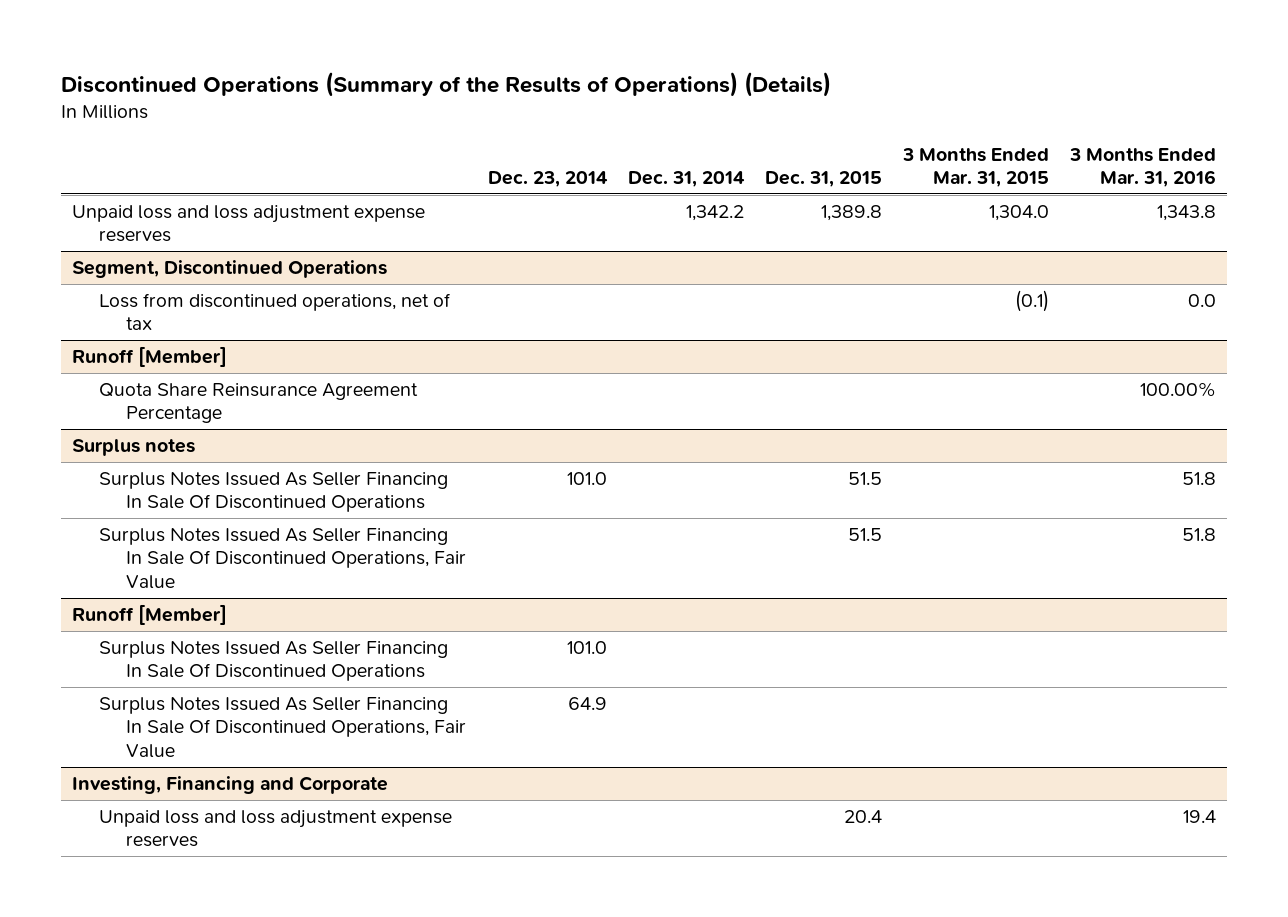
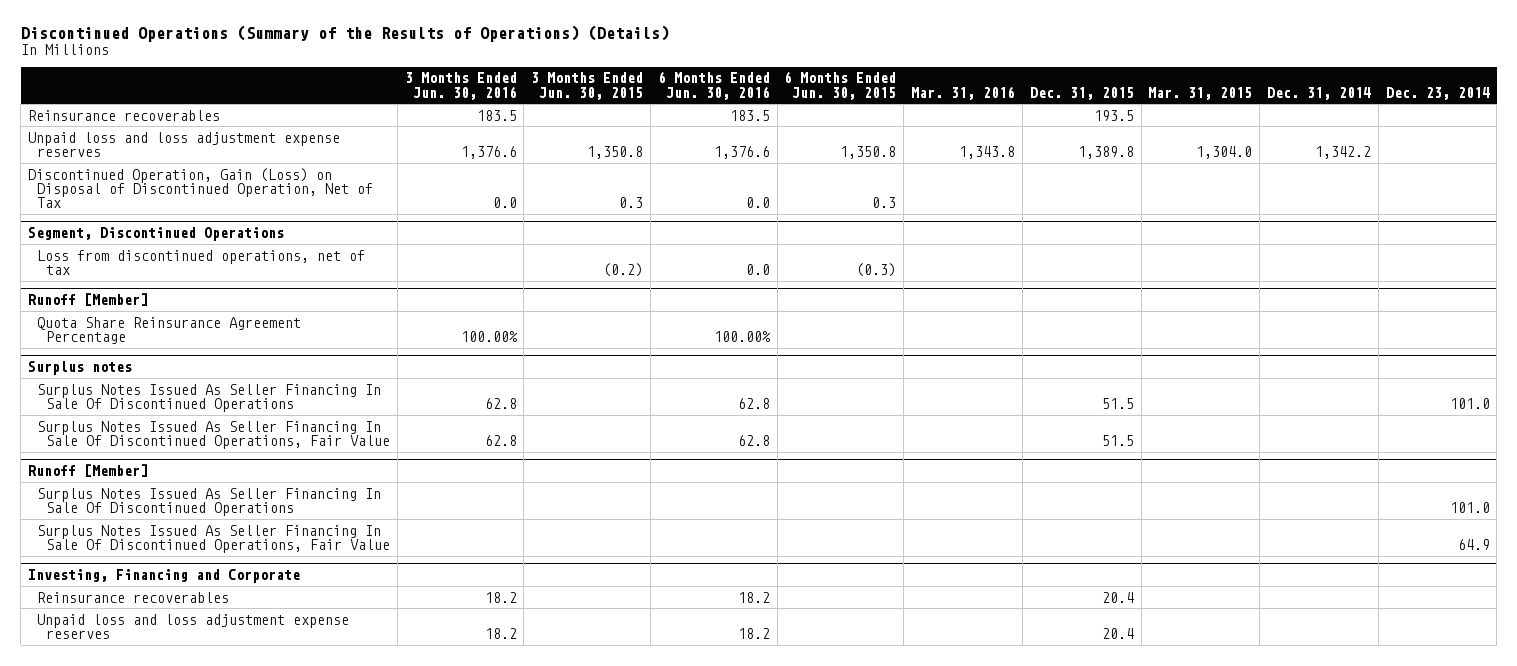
- | Dec. 23, 2014 | Dec. 31, 2014 | Dec. 31, 2015 | 3 Months Ended Mar. 31, 2015 | 3 Months Ended Mar. 31, 2016
+ | 3 Months Ended Jun. 30, 2016 | 3 Months Ended Jun. 30, 2015 | 6 Months Ended Jun. 30, 2016 | 6 Months Ended Jun. 30, 2015 | Mar. 31, 2016 | Dec. 31, 2015 | Mar. 31, 2015 | Dec. 31, 2014 | Dec. 23, 2014
+ Reinsurance recoverables | 183.5 | | 183.5 | | | 193.5 | | |
+ Discontinued Operation, Gain (Loss) on Disposal of Discontinued Operation, Net of Tax | 0.0 | 0.3 | 0.0 | 0.3 | | | | |
@ Investing, Financing and Corporate
+ Reinsurance recoverables | 18.2 | | 18.2 | | | 20.4 | | |

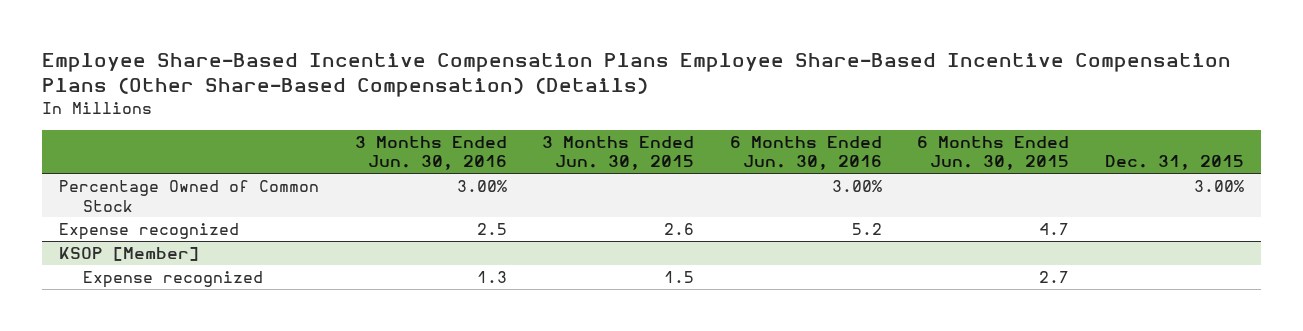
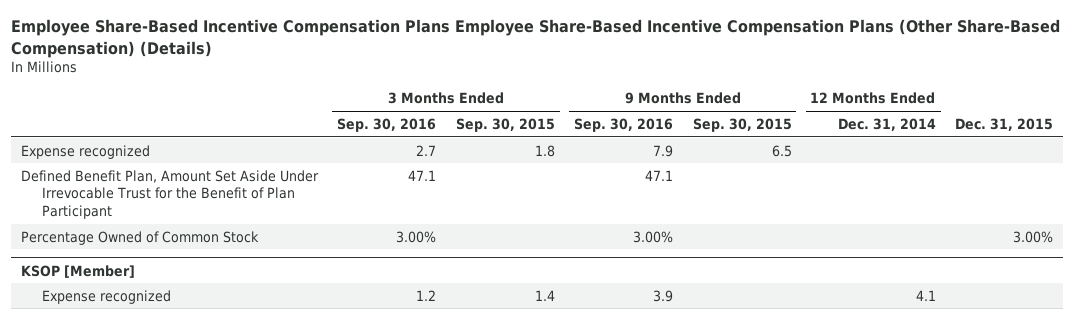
- | 3 Months Ended Jun. 30, 2016 | 3 Months Ended Jun. 30, 2015 | 6 Months Ended Jun. 30, 2016 | 6 Months Ended Jun. 30, 2015 | Dec. 31, 2015
+ | 3 Months Ended Sep. 30, 2016 | 3 Months Ended Sep. 30, 2015 | 9 Months Ended Sep. 30, 2016 | 9 Months Ended Sep. 30, 2015 | 12 Months Ended Dec. 31, 2014 | Dec. 31, 2015
+ Defined Benefit Plan, Amount Set Aside Under Irrevocable Trust for the Benefit of Plan Participant | 47.1 | | 47.1 | | |
moved down: Percentage Owned of Common Stock | 3.00% | | 3.00% | | | 3.00%

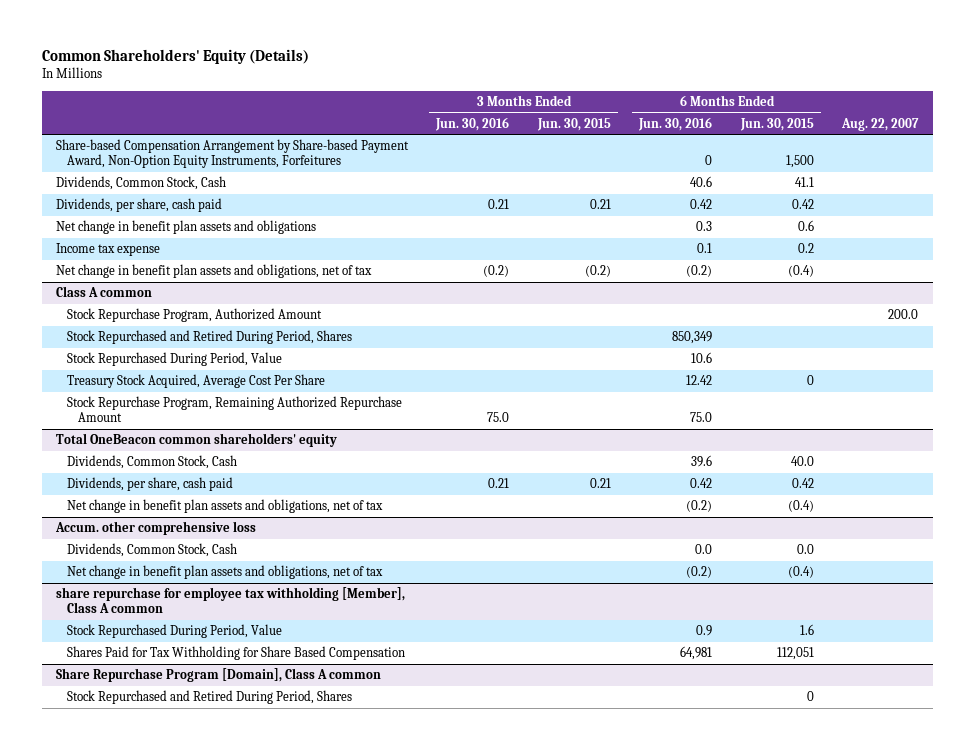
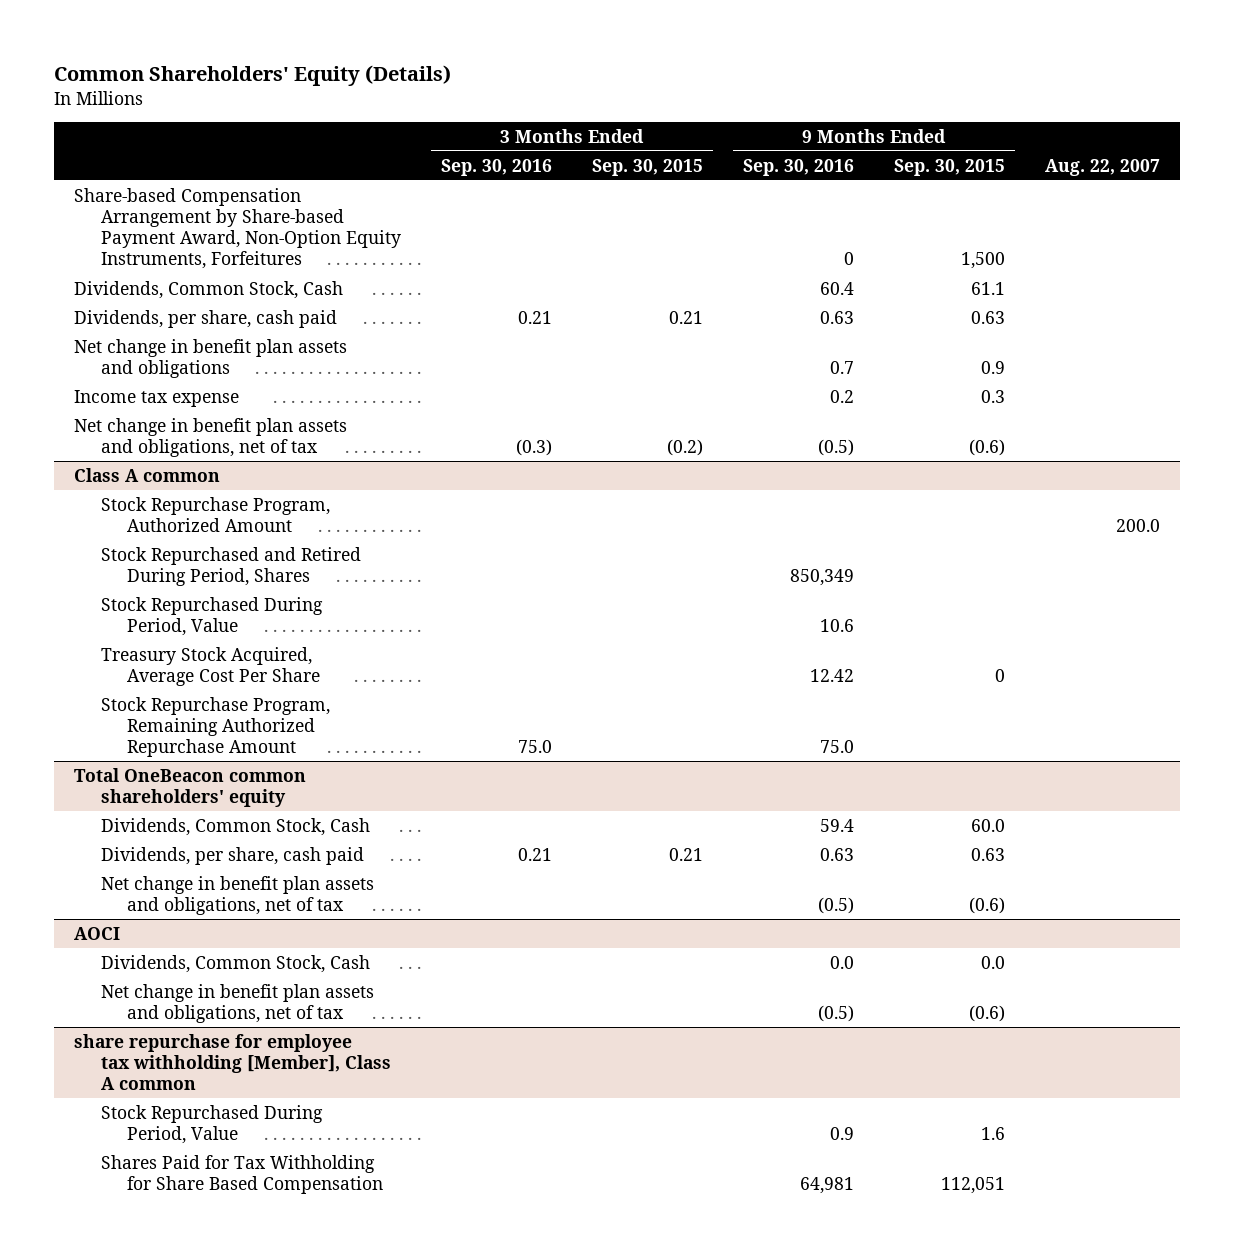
- | 3 Months Ended Jun. 30, 2016 | 3 Months Ended Jun. 30, 2015 | 6 Months Ended Jun. 30, 2016 | 6 Months Ended Jun. 30, 2015 | Aug. 22, 2007
+ | 3 Months Ended Sep. 30, 2016 | 3 Months Ended Sep. 30, 2015 | 9 Months Ended Sep. 30, 2016 | 9 Months Ended Sep. 30, 2015 | Aug. 22, 2007
- Accum. other comprehensive loss
+ AOCI
- Share Repurchase Program [Domain], Class A common
- Stock Repurchased and Retired During Period, Shares | | | | 0 |

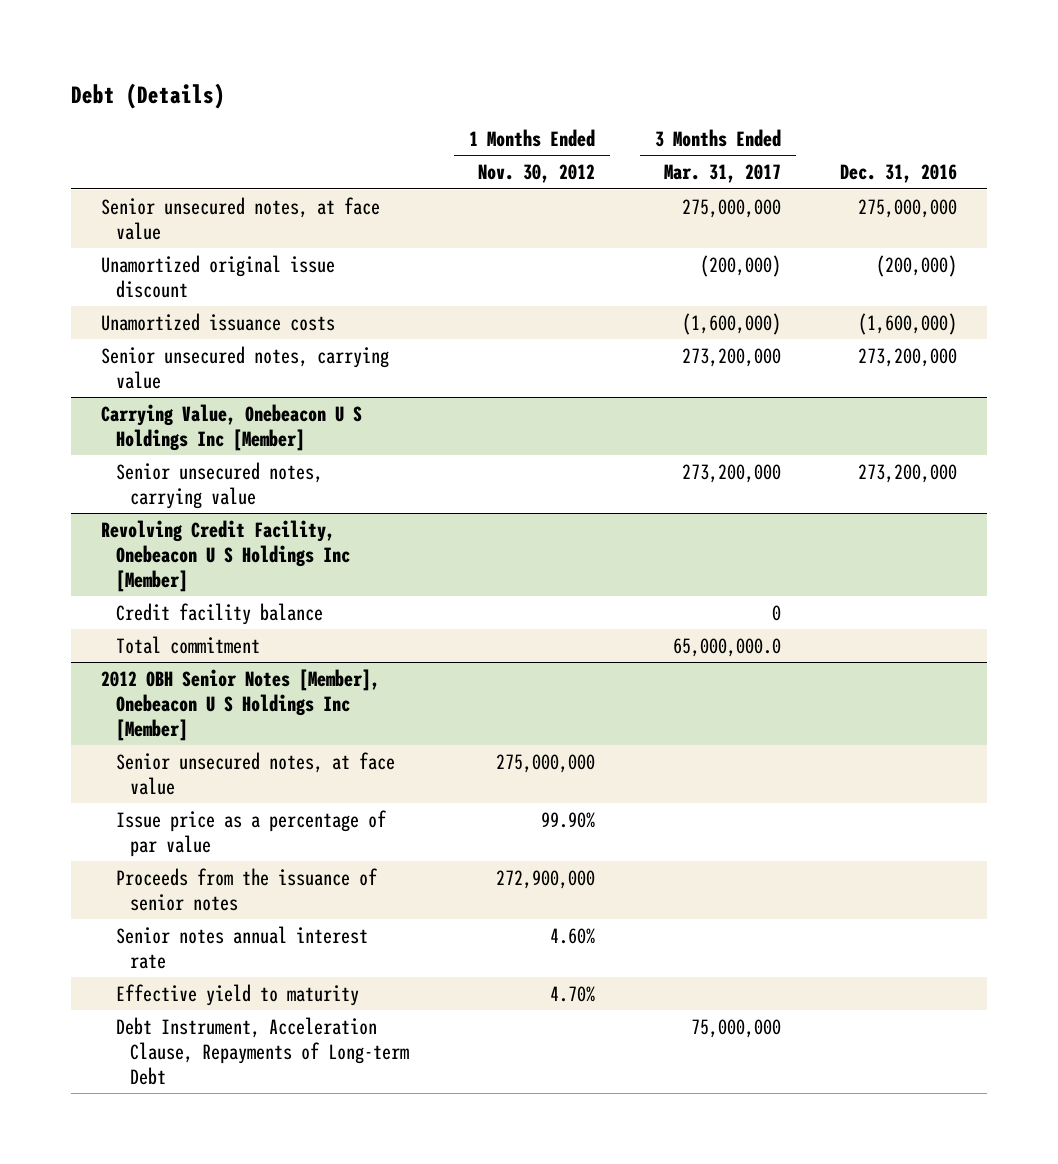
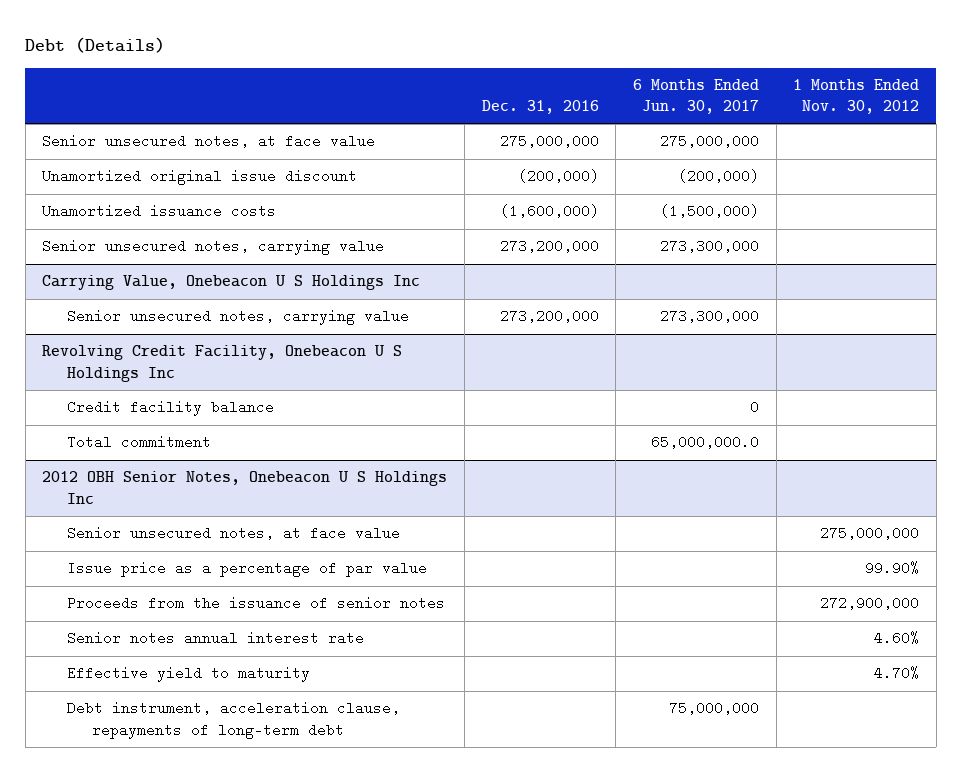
- | 1 Months Ended Nov. 30, 2012 | 3 Months Ended Mar. 31, 2017 | Dec. 31, 2016
+ | Dec. 31, 2016 | 6 Months Ended Jun. 30, 2017 | 1 Months Ended Nov. 30, 2012
- Carrying Value, Onebeacon U S Holdings Inc [Member]
+ Carrying Value, Onebeacon U S Holdings Inc
- Revolving Credit Facility, Onebeacon U S Holdings Inc [Member]
+ Revolving Credit Facility, Onebeacon U S Holdings Inc
- 2012 OBH Senior Notes [Member], Onebeacon U S Holdings Inc [Member]
+ 2012 OBH Senior Notes, Onebeacon U S Holdings Inc
- Debt Instrument, Acceleration Clause, Repayments of Long-term Debt | | 75,000,000 |
+ Debt instrument, acceleration clause, repayments of long-term debt | | 75,000,000 |

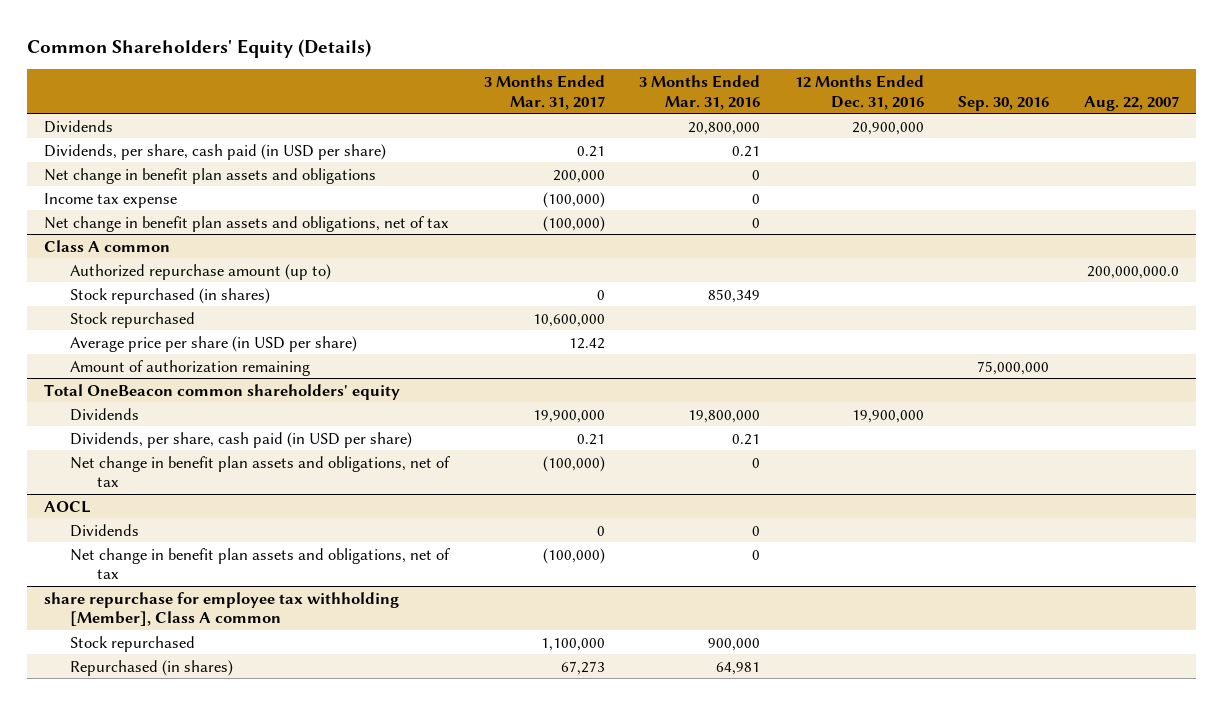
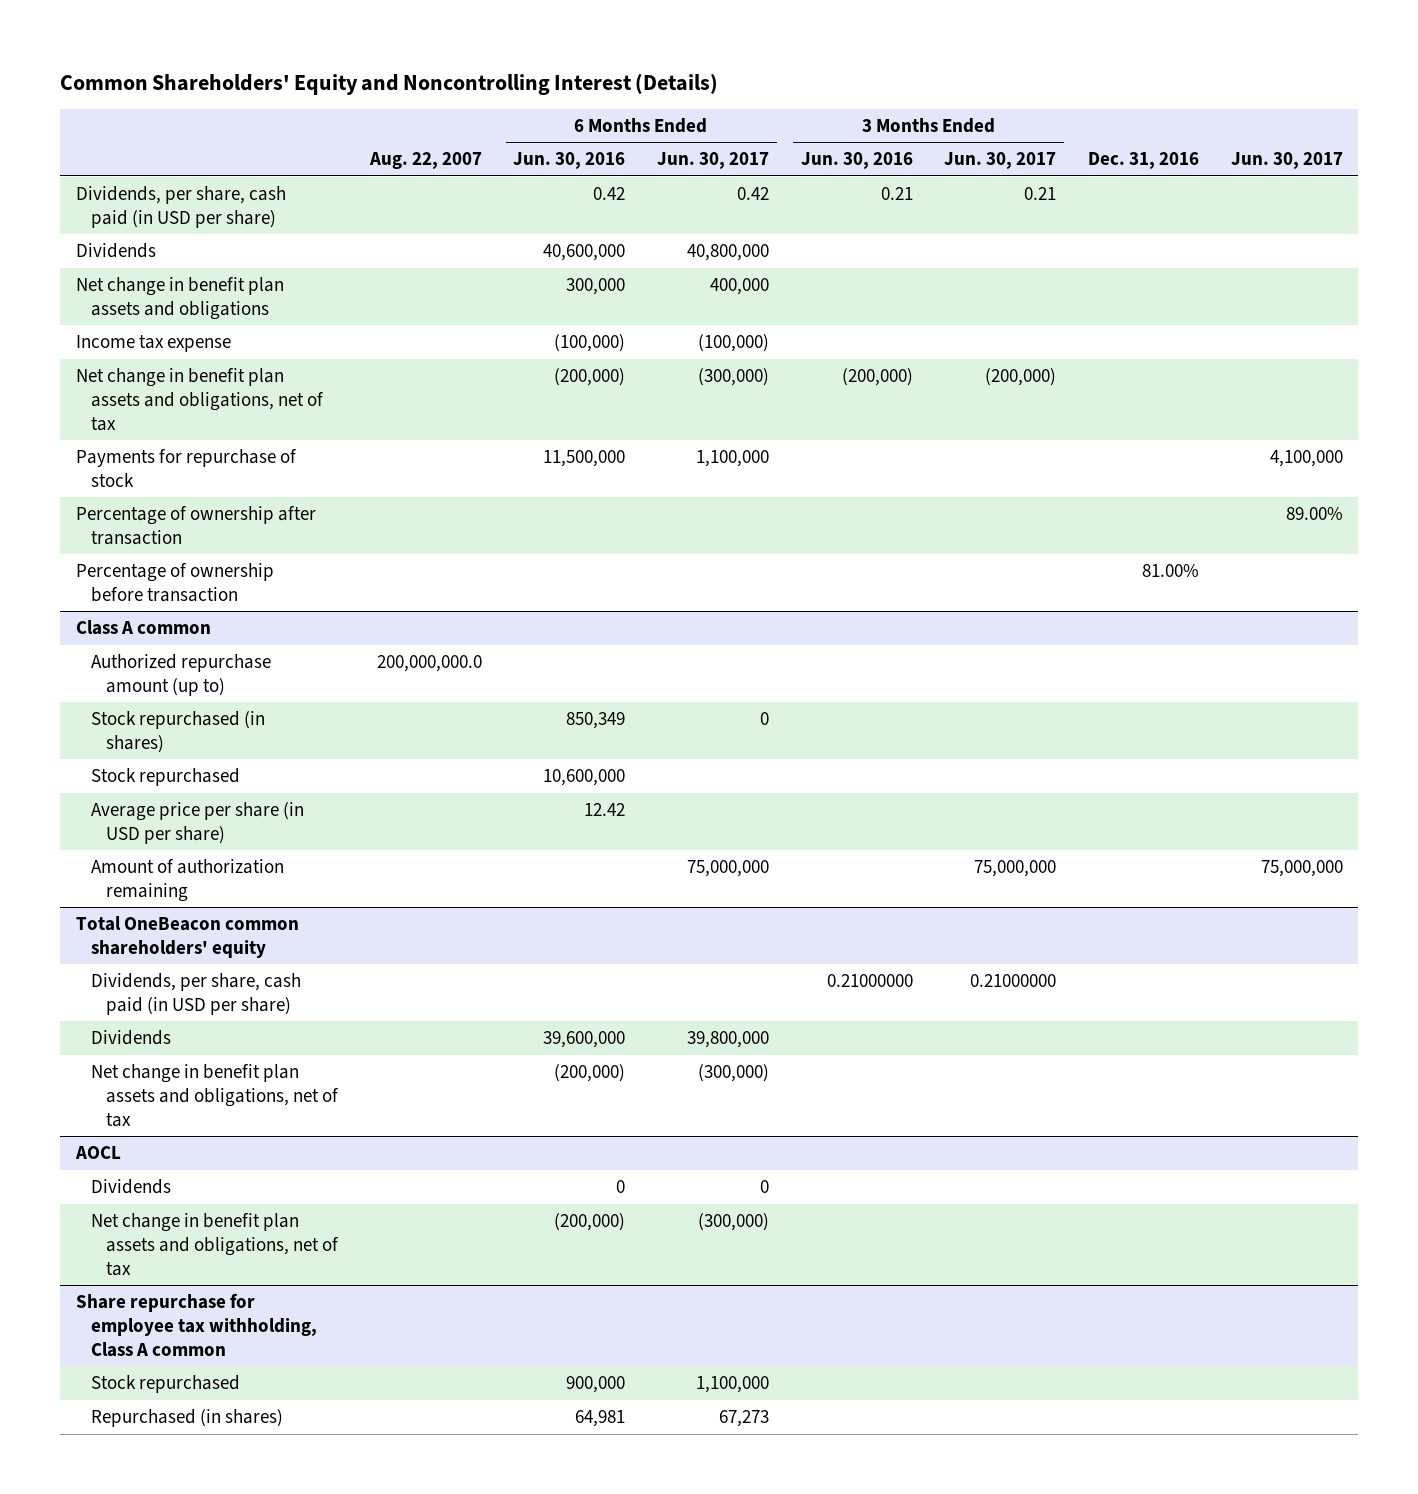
- Common Shareholders' Equity (Details)
+ Common Shareholders' Equity and Noncontrolling Interest (Details)
- | 3 Months Ended Mar. 31, 2017 | 3 Months Ended Mar. 31, 2016 | 12 Months Ended Dec. 31, 2016 | Sep. 30, 2016 | Aug. 22, 2007
+ | Aug. 22, 2007 | 6 Months Ended Jun. 30, 2016 | 6 Months Ended Jun. 30, 2017 | 3 Months Ended Jun. 30, 2016 | 3 Months Ended Jun. 30, 2017 | Dec. 31, 2016 | Jun. 30, 2017
moved down: Dividends | | 40,600,000 | 40,800,000 | | | |
+ Payments for repurchase of stock | | 11,500,000 | 1,100,000 | | | | 4,100,000
+ Percentage of ownership after transaction | | | | | | | 89.00%
+ Percentage of ownership before transaction | | | | | | 81.00% |
@ Total OneBeacon common shareholders' equity
moved down: Dividends | | 39,600,000 | 39,800,000 | | | |
- share repurchase for employee tax withholding [Member], Class A common
+ Share repurchase for employee tax withholding, Class A common

